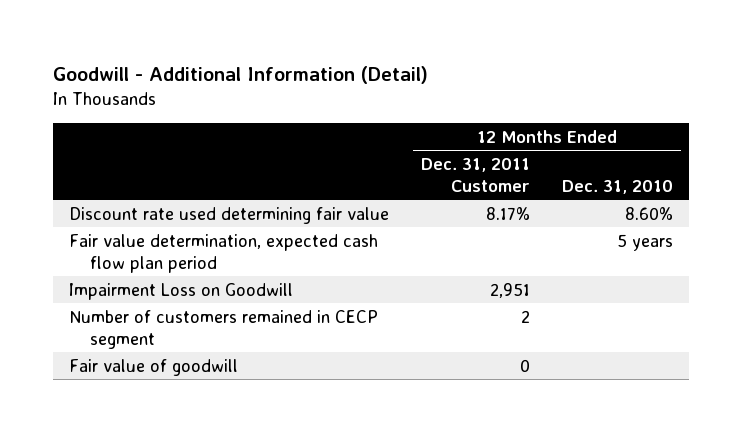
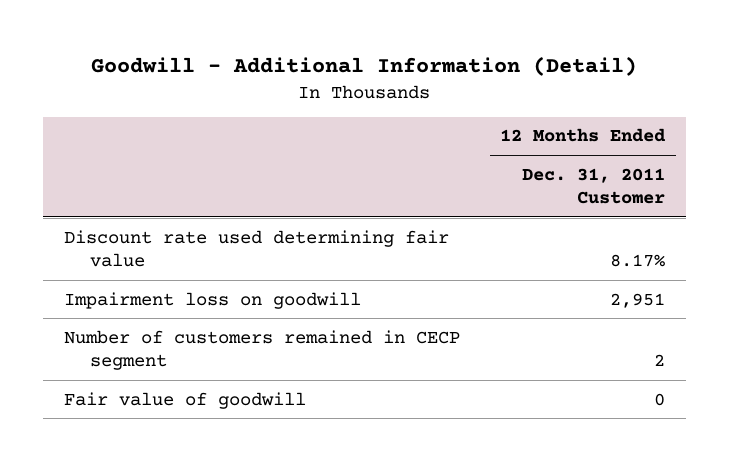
- | 12 Months Ended Dec. 31, 2011 Customer | 12 Months Ended Dec. 31, 2010
+ | 12 Months Ended Dec. 31, 2011 Customer
- Fair value determination, expected cash flow plan period | | 5 years
- Impairment Loss on Goodwill | 2,951 |
+ Impairment loss on goodwill | 2,951

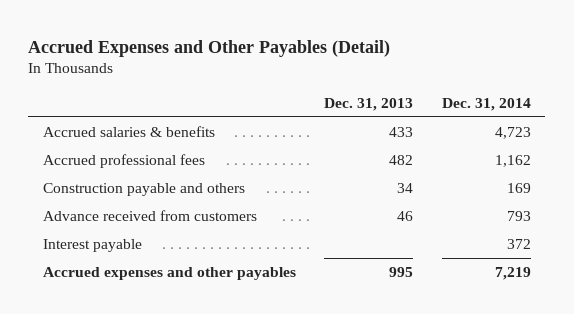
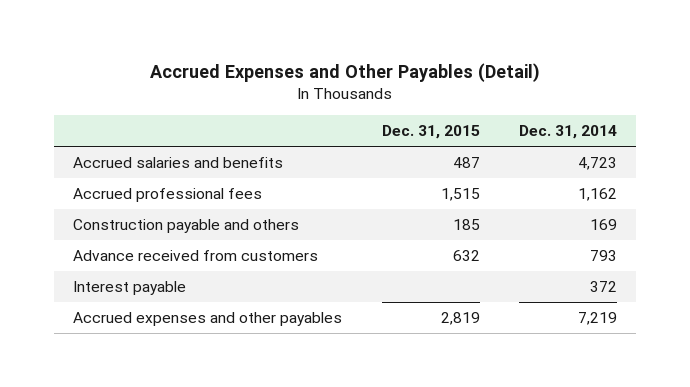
- | Dec. 31, 2013 | Dec. 31, 2014
+ | Dec. 31, 2015 | Dec. 31, 2014
- Accrued salaries & benefits | 433 | 4,723
+ Accrued salaries and benefits | 487 | 4,723

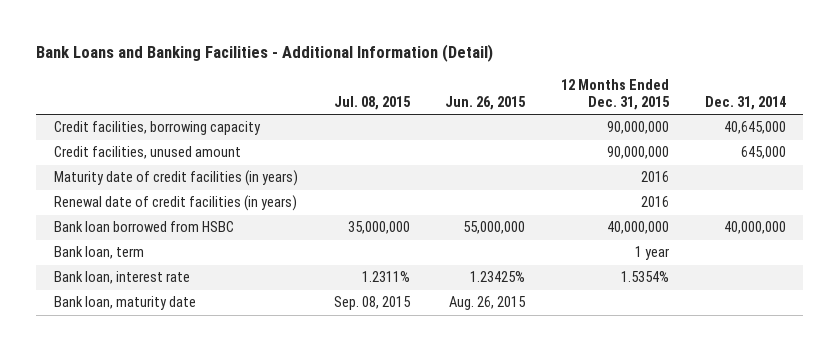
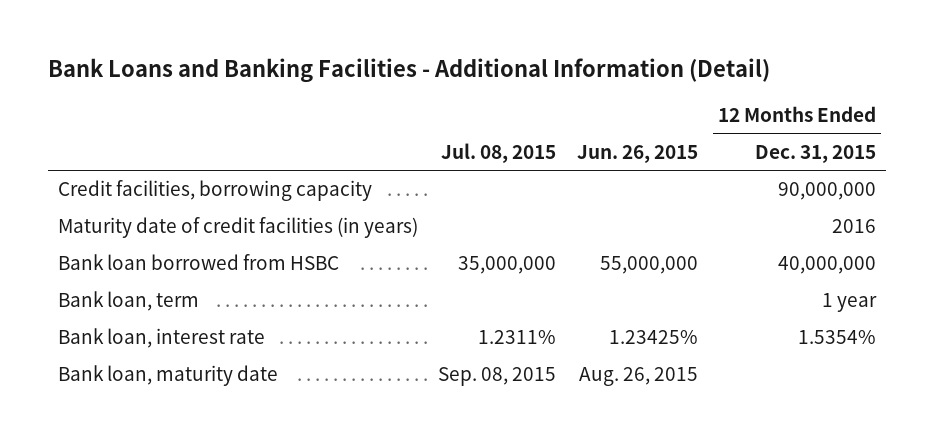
- | Jul. 08, 2015 | Jun. 26, 2015 | 12 Months Ended Dec. 31, 2015 | Dec. 31, 2014
+ | Jul. 08, 2015 | Jun. 26, 2015 | 12 Months Ended Dec. 31, 2015
- Credit facilities, unused amount | | | 90,000,000 | 645,000
- Renewal date of credit facilities (in years) | | | 2016 |

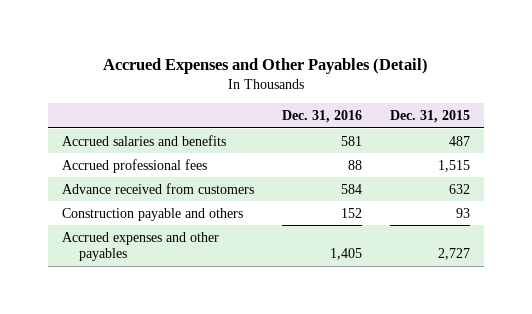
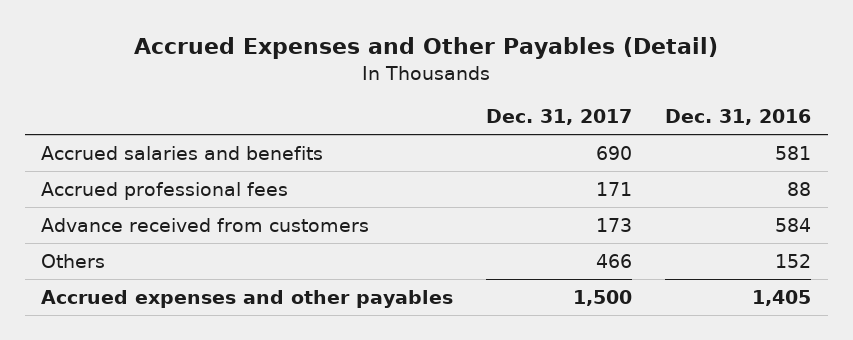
- | Dec. 31, 2016 | Dec. 31, 2015
+ | Dec. 31, 2017 | Dec. 31, 2016
- Construction payable and others | 152 | 93
+ Others | 466 | 152

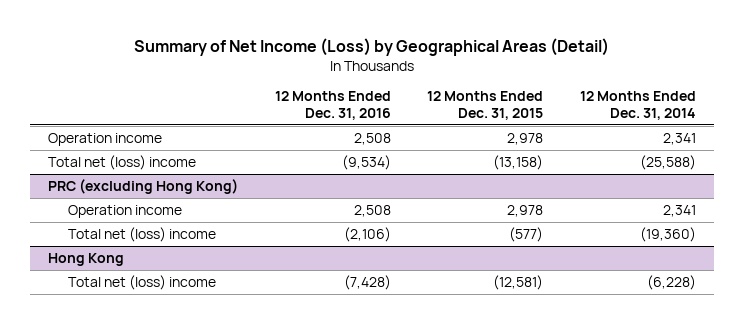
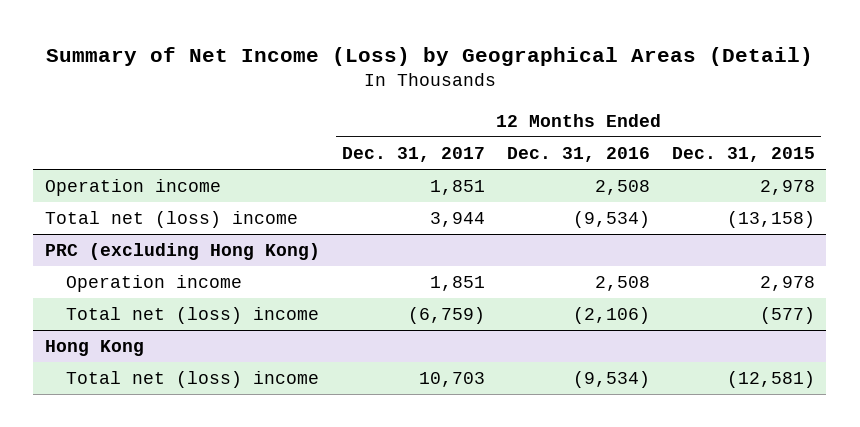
- | 12 Months Ended Dec. 31, 2016 | 12 Months Ended Dec. 31, 2015 | 12 Months Ended Dec. 31, 2014
+ | 12 Months Ended Dec. 31, 2017 | 12 Months Ended Dec. 31, 2016 | 12 Months Ended Dec. 31, 2015
@ Hong Kong
- Total net (loss) income | (7,428) | (12,581) | (6,228)
+ Total net (loss) income | 10,703 | (9,534) | (12,581)

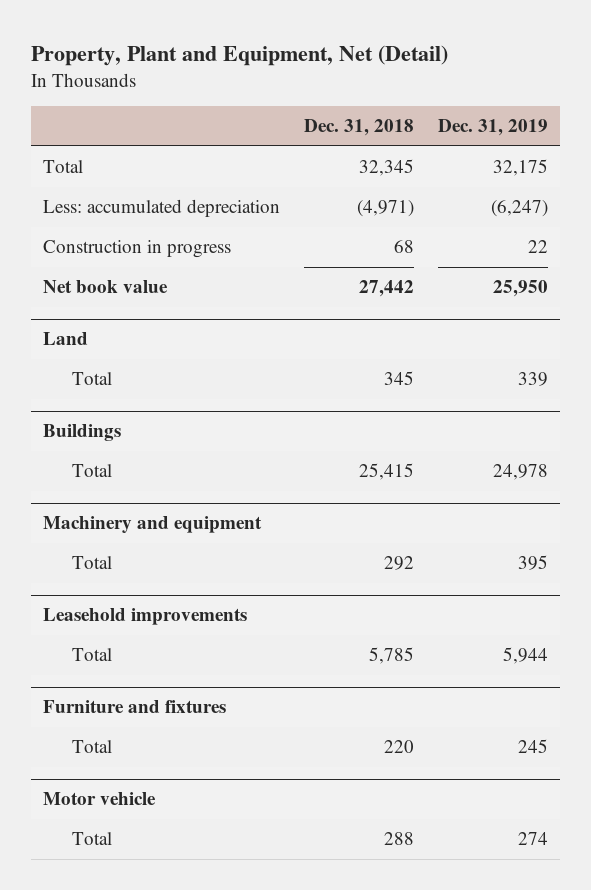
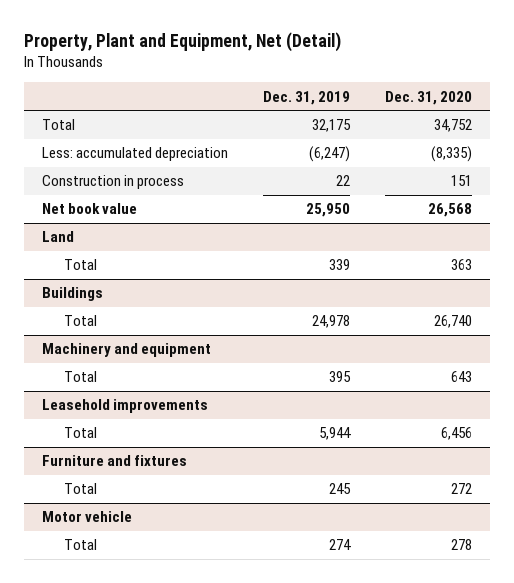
- | Dec. 31, 2018 | Dec. 31, 2019
+ | Dec. 31, 2019 | Dec. 31, 2020
- Construction in progress | 68 | 22
+ Construction in process | 22 | 151

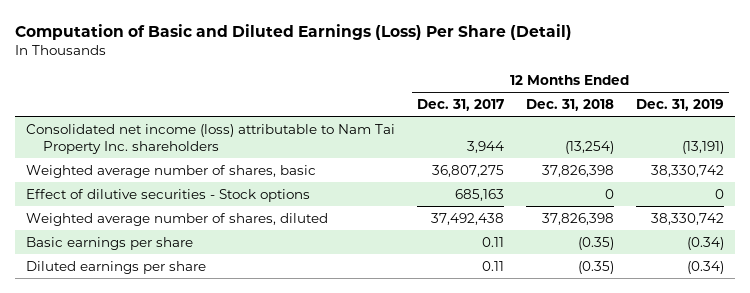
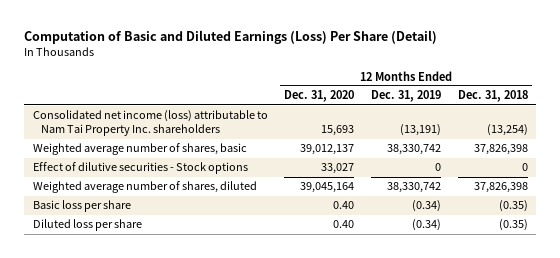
- | 12 Months Ended Dec. 31, 2017 | 12 Months Ended Dec. 31, 2018 | 12 Months Ended Dec. 31, 2019
+ | 12 Months Ended Dec. 31, 2020 | 12 Months Ended Dec. 31, 2019 | 12 Months Ended Dec. 31, 2018
- Basic earnings per share | 0.11 | (0.35) | (0.34)
- Diluted earnings per share | 0.11 | (0.35) | (0.34)
+ Basic loss per share | 0.40 | (0.34) | (0.35)
+ Diluted loss per share | 0.40 | (0.34) | (0.35)

